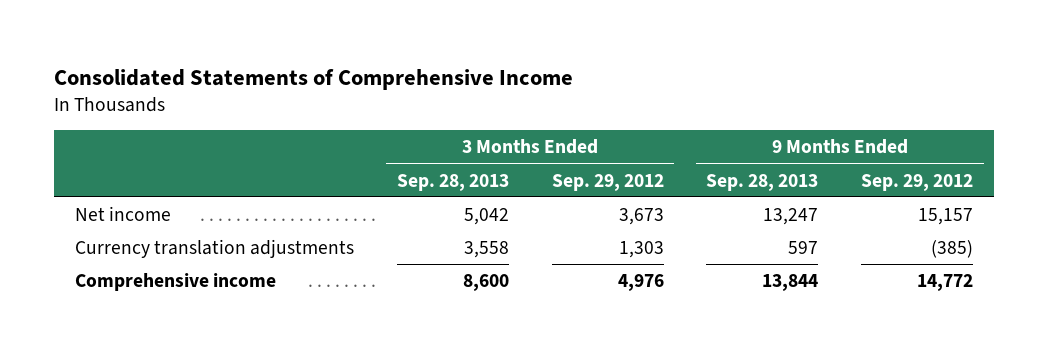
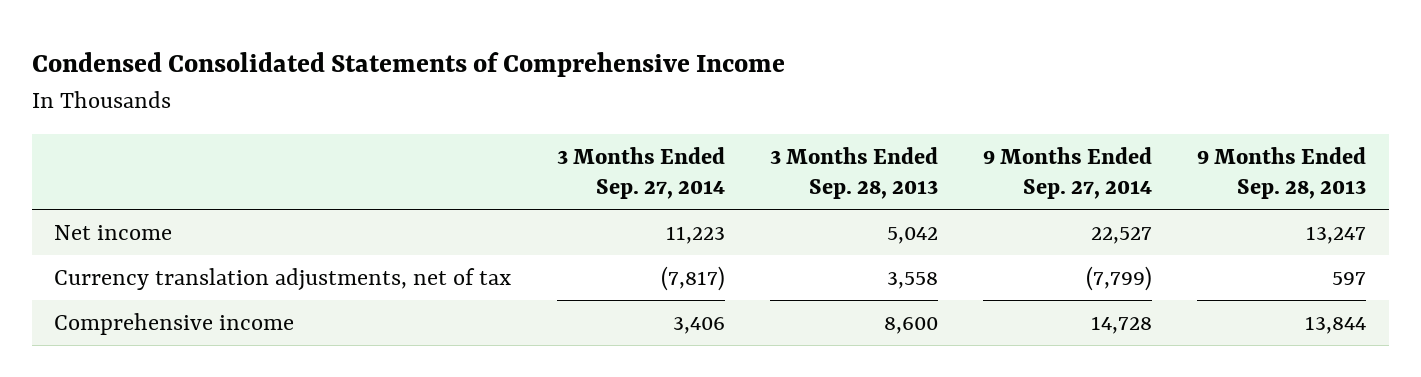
- Consolidated Statements of Comprehensive Income
+ Condensed Consolidated Statements of Comprehensive Income
- | 3 Months Ended Sep. 28, 2013 | 3 Months Ended Sep. 29, 2012 | 9 Months Ended Sep. 28, 2013 | 9 Months Ended Sep. 29, 2012
+ | 3 Months Ended Sep. 27, 2014 | 3 Months Ended Sep. 28, 2013 | 9 Months Ended Sep. 27, 2014 | 9 Months Ended Sep. 28, 2013
- Currency translation adjustments | 3,558 | 1,303 | 597 | (385)
+ Currency translation adjustments, net of tax | (7,817) | 3,558 | (7,799) | 597

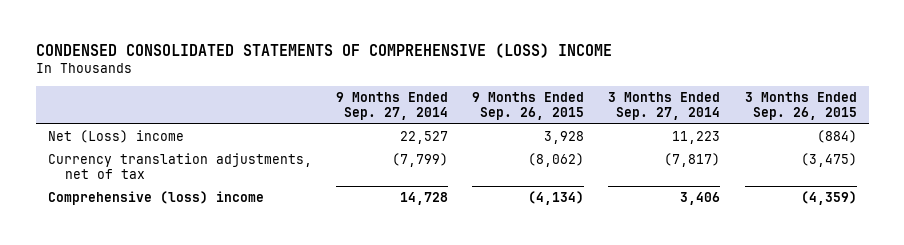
- Condensed Consolidated Statements of Comprehensive Income
+ CONDENSED CONSOLIDATED STATEMENTS OF COMPREHENSIVE (LOSS) INCOME
- | 3 Months Ended Sep. 27, 2014 | 3 Months Ended Sep. 28, 2013 | 9 Months Ended Sep. 27, 2014 | 9 Months Ended Sep. 28, 2013
+ | 9 Months Ended Sep. 27, 2014 | 9 Months Ended Sep. 26, 2015 | 3 Months Ended Sep. 27, 2014 | 3 Months Ended Sep. 26, 2015
- Net income | 11,223 | 5,042 | 22,527 | 13,247
+ Net (Loss) income | 22,527 | 3,928 | 11,223 | (884)
- Comprehensive income | 3,406 | 8,600 | 14,728 | 13,844
+ Comprehensive (loss) income | 14,728 | (4,134) | 3,406 | (4,359)

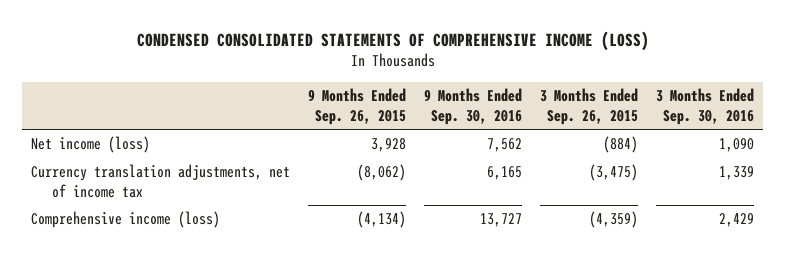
- CONDENSED CONSOLIDATED STATEMENTS OF COMPREHENSIVE (LOSS) INCOME
+ CONDENSED CONSOLIDATED STATEMENTS OF COMPREHENSIVE INCOME (LOSS)
- | 9 Months Ended Sep. 27, 2014 | 9 Months Ended Sep. 26, 2015 | 3 Months Ended Sep. 27, 2014 | 3 Months Ended Sep. 26, 2015
+ | 9 Months Ended Sep. 26, 2015 | 9 Months Ended Sep. 30, 2016 | 3 Months Ended Sep. 26, 2015 | 3 Months Ended Sep. 30, 2016
- Net (Loss) income | 22,527 | 3,928 | 11,223 | (884)
- Currency translation adjustments, net of tax | (7,799) | (8,062) | (7,817) | (3,475)
- Comprehensive (loss) income | 14,728 | (4,134) | 3,406 | (4,359)
+ Net income (loss) | 3,928 | 7,562 | (884) | 1,090
+ Currency translation adjustments, net of income tax | (8,062) | 6,165 | (3,475) | 1,339
+ Comprehensive income (loss) | (4,134) | 13,727 | (4,359) | 2,429

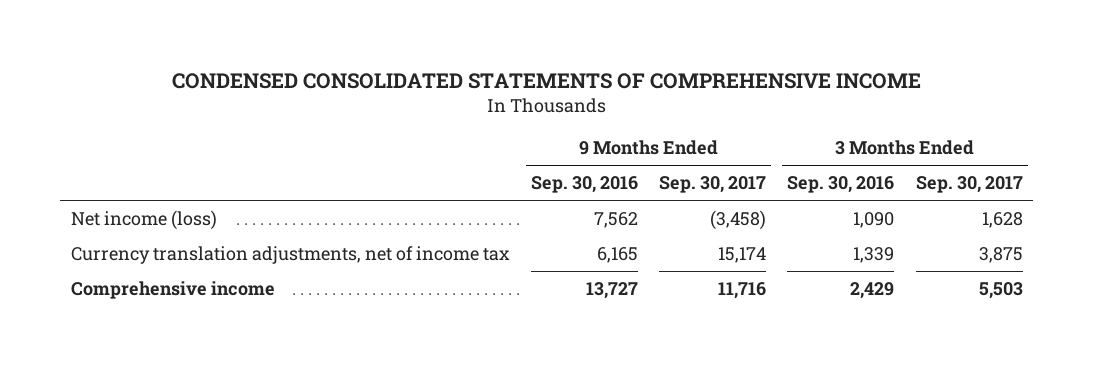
- CONDENSED CONSOLIDATED STATEMENTS OF COMPREHENSIVE INCOME (LOSS)
+ CONDENSED CONSOLIDATED STATEMENTS OF COMPREHENSIVE INCOME
- | 9 Months Ended Sep. 26, 2015 | 9 Months Ended Sep. 30, 2016 | 3 Months Ended Sep. 26, 2015 | 3 Months Ended Sep. 30, 2016
+ | 9 Months Ended Sep. 30, 2016 | 9 Months Ended Sep. 30, 2017 | 3 Months Ended Sep. 30, 2016 | 3 Months Ended Sep. 30, 2017
- Comprehensive income (loss) | (4,134) | 13,727 | (4,359) | 2,429
+ Comprehensive income | 13,727 | 11,716 | 2,429 | 5,503

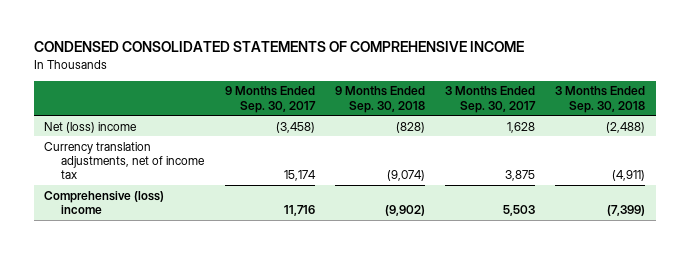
- | 9 Months Ended Sep. 30, 2016 | 9 Months Ended Sep. 30, 2017 | 3 Months Ended Sep. 30, 2016 | 3 Months Ended Sep. 30, 2017
+ | 9 Months Ended Sep. 30, 2017 | 9 Months Ended Sep. 30, 2018 | 3 Months Ended Sep. 30, 2017 | 3 Months Ended Sep. 30, 2018
- Net income (loss) | 7,562 | (3,458) | 1,090 | 1,628
+ Net (loss) income | (3,458) | (828) | 1,628 | (2,488)
- Comprehensive income | 13,727 | 11,716 | 2,429 | 5,503
+ Comprehensive (loss) income | 11,716 | (9,902) | 5,503 | (7,399)

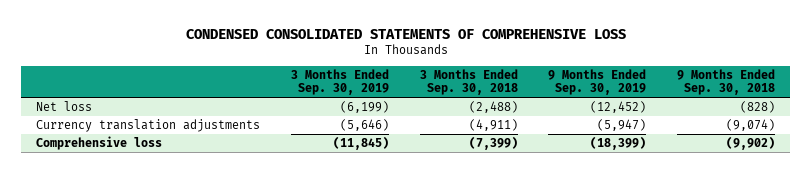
- CONDENSED CONSOLIDATED STATEMENTS OF COMPREHENSIVE INCOME
+ CONDENSED CONSOLIDATED STATEMENTS OF COMPREHENSIVE LOSS
- | 9 Months Ended Sep. 30, 2017 | 9 Months Ended Sep. 30, 2018 | 3 Months Ended Sep. 30, 2017 | 3 Months Ended Sep. 30, 2018
+ | 3 Months Ended Sep. 30, 2019 | 3 Months Ended Sep. 30, 2018 | 9 Months Ended Sep. 30, 2019 | 9 Months Ended Sep. 30, 2018
- Net (loss) income | (3,458) | (828) | 1,628 | (2,488)
- Currency translation adjustments, net of income tax | 15,174 | (9,074) | 3,875 | (4,911)
- Comprehensive (loss) income | 11,716 | (9,902) | 5,503 | (7,399)
+ Net loss | (6,199) | (2,488) | (12,452) | (828)
+ Currency translation adjustments | (5,646) | (4,911) | (5,947) | (9,074)
+ Comprehensive loss | (11,845) | (7,399) | (18,399) | (9,902)

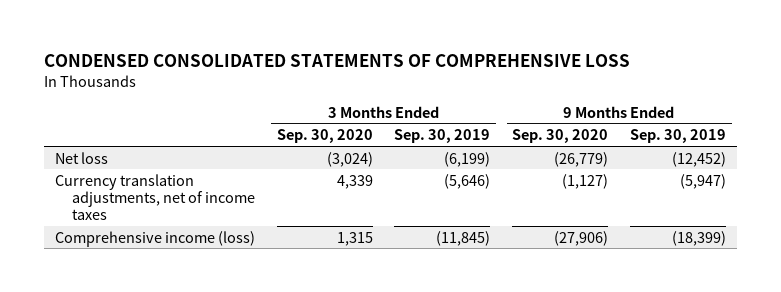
- | 3 Months Ended Sep. 30, 2019 | 3 Months Ended Sep. 30, 2018 | 9 Months Ended Sep. 30, 2019 | 9 Months Ended Sep. 30, 2018
+ | 3 Months Ended Sep. 30, 2020 | 3 Months Ended Sep. 30, 2019 | 9 Months Ended Sep. 30, 2020 | 9 Months Ended Sep. 30, 2019
- Currency translation adjustments | (5,646) | (4,911) | (5,947) | (9,074)
- Comprehensive loss | (11,845) | (7,399) | (18,399) | (9,902)
+ Currency translation adjustments, net of income taxes | 4,339 | (5,646) | (1,127) | (5,947)
+ Comprehensive income (loss) | 1,315 | (11,845) | (27,906) | (18,399)

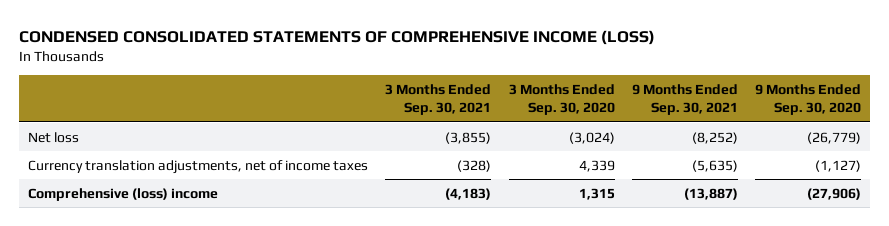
- CONDENSED CONSOLIDATED STATEMENTS OF COMPREHENSIVE LOSS
+ CONDENSED CONSOLIDATED STATEMENTS OF COMPREHENSIVE INCOME (LOSS)
- | 3 Months Ended Sep. 30, 2020 | 3 Months Ended Sep. 30, 2019 | 9 Months Ended Sep. 30, 2020 | 9 Months Ended Sep. 30, 2019
+ | 3 Months Ended Sep. 30, 2021 | 3 Months Ended Sep. 30, 2020 | 9 Months Ended Sep. 30, 2021 | 9 Months Ended Sep. 30, 2020
- Comprehensive income (loss) | 1,315 | (11,845) | (27,906) | (18,399)
+ Comprehensive (loss) income | (4,183) | 1,315 | (13,887) | (27,906)

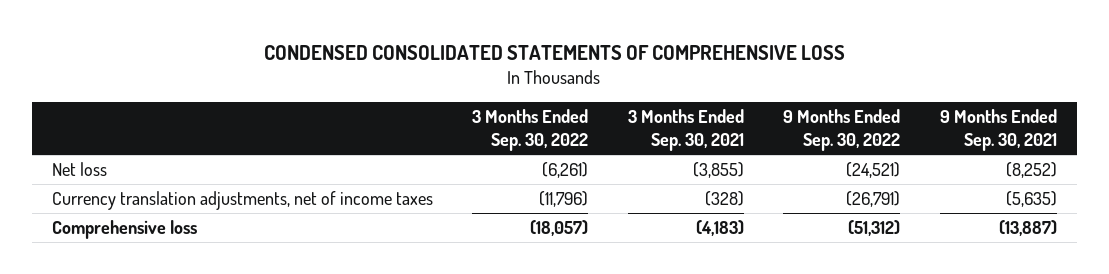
- CONDENSED CONSOLIDATED STATEMENTS OF COMPREHENSIVE INCOME (LOSS)
+ CONDENSED CONSOLIDATED STATEMENTS OF COMPREHENSIVE LOSS
- | 3 Months Ended Sep. 30, 2021 | 3 Months Ended Sep. 30, 2020 | 9 Months Ended Sep. 30, 2021 | 9 Months Ended Sep. 30, 2020
+ | 3 Months Ended Sep. 30, 2022 | 3 Months Ended Sep. 30, 2021 | 9 Months Ended Sep. 30, 2022 | 9 Months Ended Sep. 30, 2021
- Comprehensive (loss) income | (4,183) | 1,315 | (13,887) | (27,906)
+ Comprehensive loss | (18,057) | (4,183) | (51,312) | (13,887)

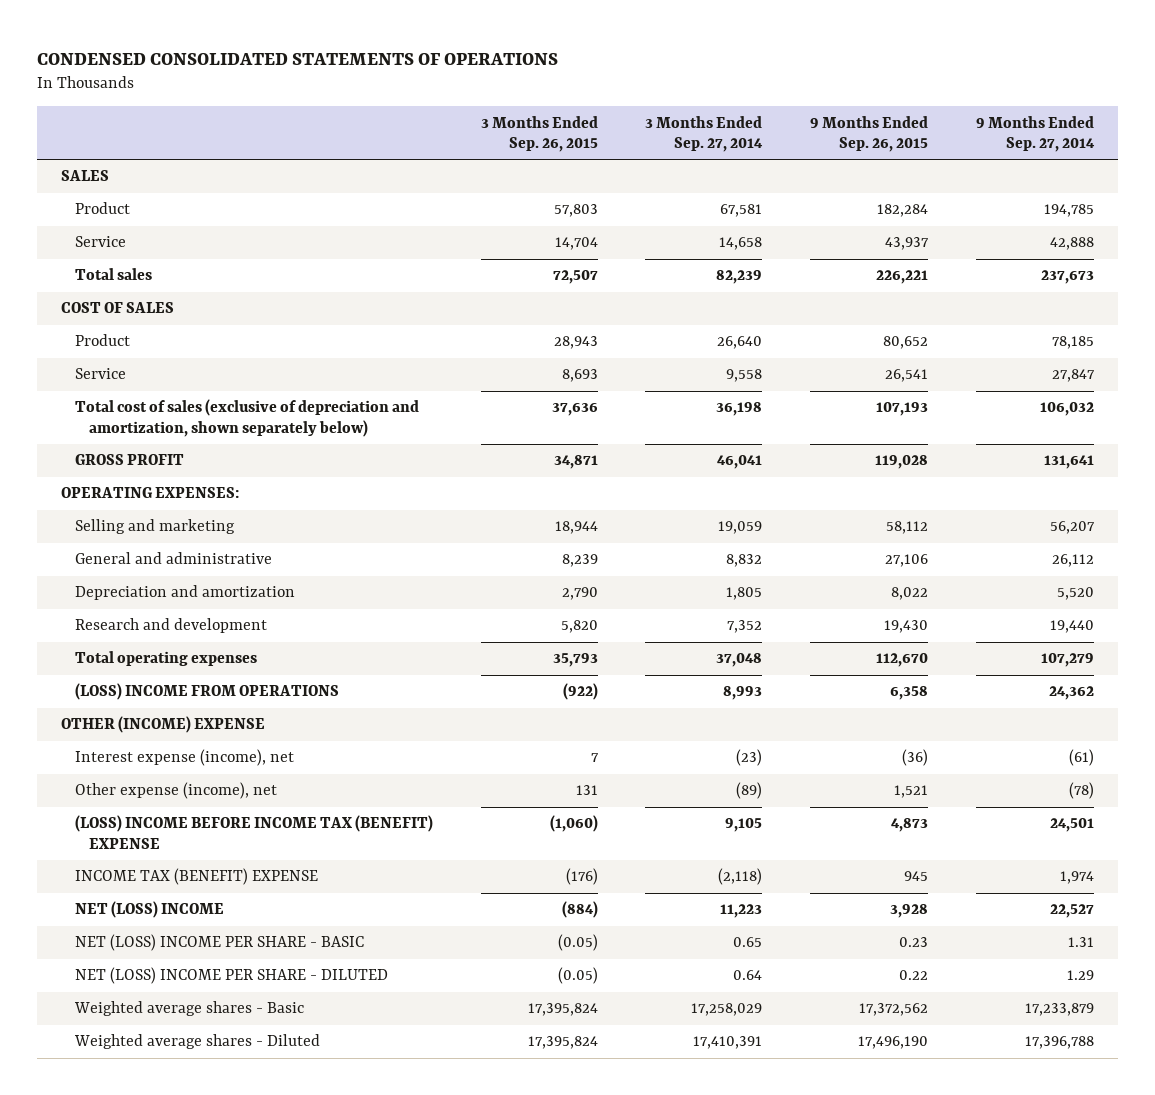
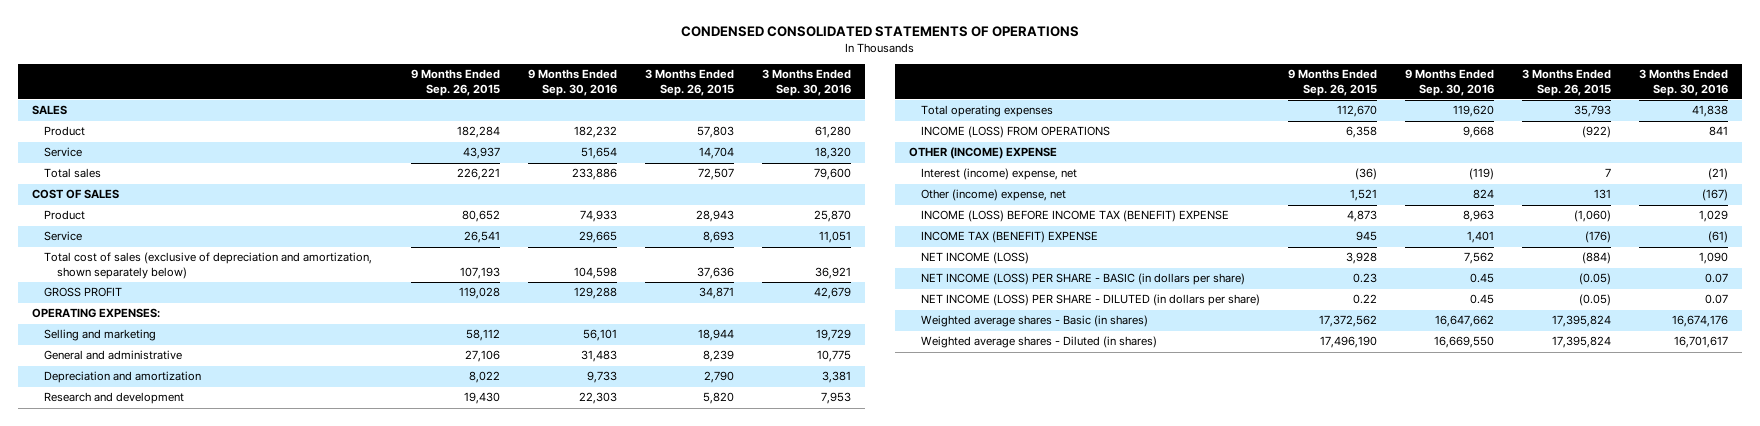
- | 3 Months Ended Sep. 26, 2015 | 3 Months Ended Sep. 27, 2014 | 9 Months Ended Sep. 26, 2015 | 9 Months Ended Sep. 27, 2014
+ | 9 Months Ended Sep. 26, 2015 | 9 Months Ended Sep. 30, 2016 | 3 Months Ended Sep. 26, 2015 | 3 Months Ended Sep. 30, 2016
- (LOSS) INCOME FROM OPERATIONS | (922) | 8,993 | 6,358 | 24,362
+ INCOME (LOSS) FROM OPERATIONS | 6,358 | 9,668 | (922) | 841
- Interest expense (income), net | 7 | (23) | (36) | (61)
- Other expense (income), net | 131 | (89) | 1,521 | (78)
- (LOSS) INCOME BEFORE INCOME TAX (BENEFIT) EXPENSE | (1,060) | 9,105 | 4,873 | 24,501
+ Interest (income) expense, net | (36) | (119) | 7 | (21)
+ Other (income) expense, net | 1,521 | 824 | 131 | (167)
+ INCOME (LOSS) BEFORE INCOME TAX (BENEFIT) EXPENSE | 4,873 | 8,963 | (1,060) | 1,029
- NET (LOSS) INCOME | (884) | 11,223 | 3,928 | 22,527
- NET (LOSS) INCOME PER SHARE - BASIC | (0.05) | 0.65 | 0.23 | 1.31
- NET (LOSS) INCOME PER SHARE - DILUTED | (0.05) | 0.64 | 0.22 | 1.29
- Weighted average shares - Basic | 17,395,824 | 17,258,029 | 17,372,562 | 17,233,879
- Weighted average shares - Diluted | 17,395,824 | 17,410,391 | 17,496,190 | 17,396,788
+ NET INCOME (LOSS) | 3,928 | 7,562 | (884) | 1,090
+ NET INCOME (LOSS) PER SHARE - BASIC (in dollars per share) | 0.23 | 0.45 | (0.05) | 0.07
+ NET INCOME (LOSS) PER SHARE - DILUTED (in dollars per share) | 0.22 | 0.45 | (0.05) | 0.07
+ Weighted average shares - Basic (in shares) | 17,372,562 | 16,647,662 | 17,395,824 | 16,674,176
+ Weighted average shares - Diluted (in shares) | 17,496,190 | 16,669,550 | 17,395,824 | 16,701,617

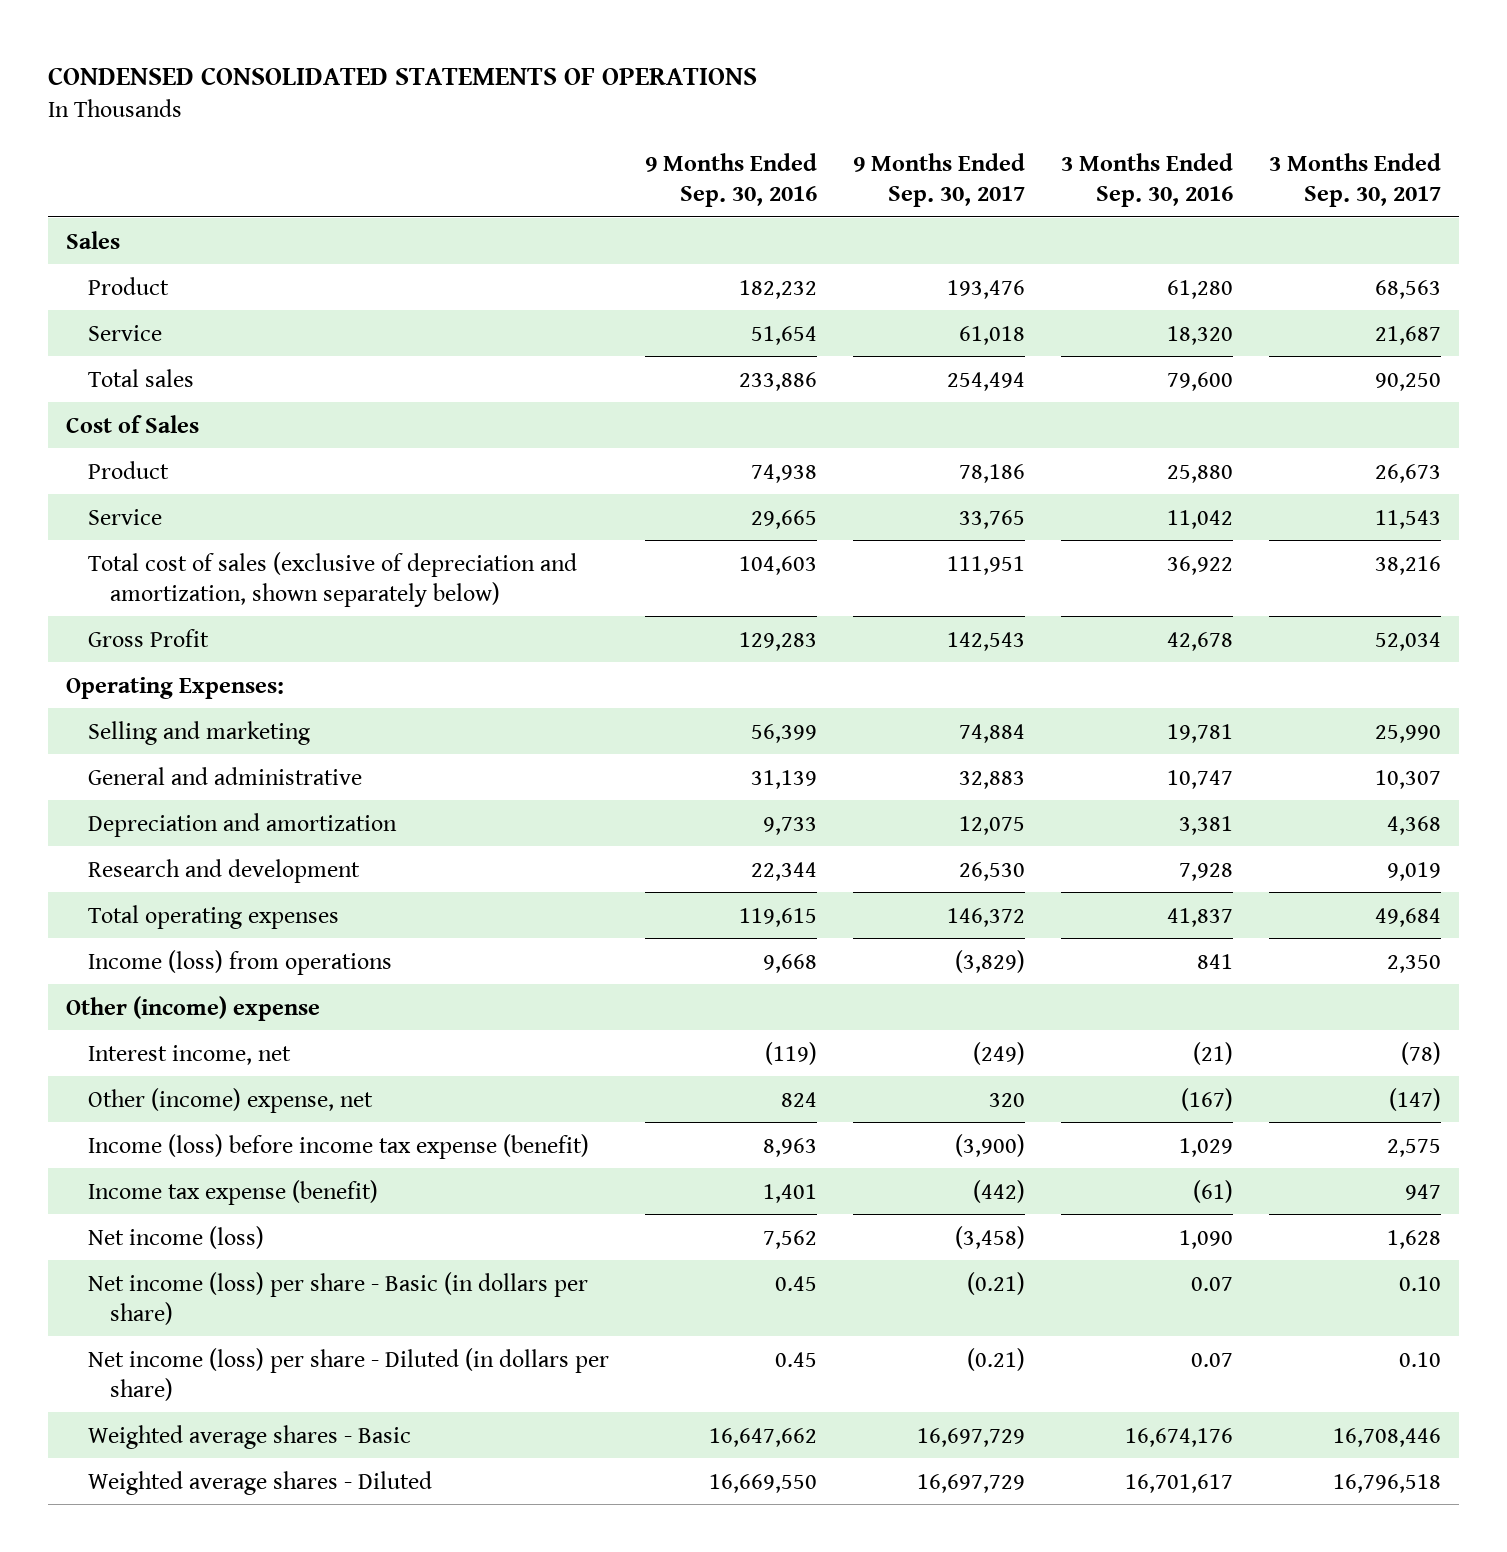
- | 9 Months Ended Sep. 26, 2015 | 9 Months Ended Sep. 30, 2016 | 3 Months Ended Sep. 26, 2015 | 3 Months Ended Sep. 30, 2016
+ | 9 Months Ended Sep. 30, 2016 | 9 Months Ended Sep. 30, 2017 | 3 Months Ended Sep. 30, 2016 | 3 Months Ended Sep. 30, 2017
- SALES
+ Sales
- COST OF SALES
- Product | 80,652 | 74,933 | 28,943 | 25,870
- Service | 26,541 | 29,665 | 8,693 | 11,051
- Total cost of sales (exclusive of depreciation and amortization, shown separately below) | 107,193 | 104,598 | 37,636 | 36,921
- GROSS PROFIT | 119,028 | 129,288 | 34,871 | 42,679
- OPERATING EXPENSES:
- Selling and marketing | 58,112 | 56,101 | 18,944 | 19,729
- General and administrative | 27,106 | 31,483 | 8,239 | 10,775
+ Cost of Sales
+ Product | 74,938 | 78,186 | 25,880 | 26,673
+ Service | 29,665 | 33,765 | 11,042 | 11,543
+ Total cost of sales (exclusive of depreciation and amortization, shown separately below) | 104,603 | 111,951 | 36,922 | 38,216
+ Gross Profit | 129,283 | 142,543 | 42,678 | 52,034
+ Operating Expenses:
+ Selling and marketing | 56,399 | 74,884 | 19,781 | 25,990
+ General and administrative | 31,139 | 32,883 | 10,747 | 10,307
- Research and development | 19,430 | 22,303 | 5,820 | 7,953
- Total operating expenses | 112,670 | 119,620 | 35,793 | 41,838
- INCOME (LOSS) FROM OPERATIONS | 6,358 | 9,668 | (922) | 841
- OTHER (INCOME) EXPENSE
- Interest (income) expense, net | (36) | (119) | 7 | (21)
+ Research and development | 22,344 | 26,530 | 7,928 | 9,019
+ Total operating expenses | 119,615 | 146,372 | 41,837 | 49,684
+ Income (loss) from operations | 9,668 | (3,829) | 841 | 2,350
+ Other (income) expense
+ Interest income, net | (119) | (249) | (21) | (78)
- INCOME (LOSS) BEFORE INCOME TAX (BENEFIT) EXPENSE | 4,873 | 8,963 | (1,060) | 1,029
- INCOME TAX (BENEFIT) EXPENSE | 945 | 1,401 | (176) | (61)
- NET INCOME (LOSS) | 3,928 | 7,562 | (884) | 1,090
- NET INCOME (LOSS) PER SHARE - BASIC (in dollars per share) | 0.23 | 0.45 | (0.05) | 0.07
- NET INCOME (LOSS) PER SHARE - DILUTED (in dollars per share) | 0.22 | 0.45 | (0.05) | 0.07
- Weighted average shares - Basic (in shares) | 17,372,562 | 16,647,662 | 17,395,824 | 16,674,176
- Weighted average shares - Diluted (in shares) | 17,496,190 | 16,669,550 | 17,395,824 | 16,701,617
+ Income (loss) before income tax expense (benefit) | 8,963 | (3,900) | 1,029 | 2,575
+ Income tax expense (benefit) | 1,401 | (442) | (61) | 947
+ Net income (loss) | 7,562 | (3,458) | 1,090 | 1,628
+ Net income (loss) per share - Basic (in dollars per share) | 0.45 | (0.21) | 0.07 | 0.10
+ Net income (loss) per share - Diluted (in dollars per share) | 0.45 | (0.21) | 0.07 | 0.10
+ Weighted average shares - Basic | 16,647,662 | 16,697,729 | 16,674,176 | 16,708,446
+ Weighted average shares - Diluted | 16,669,550 | 16,697,729 | 16,701,617 | 16,796,518

